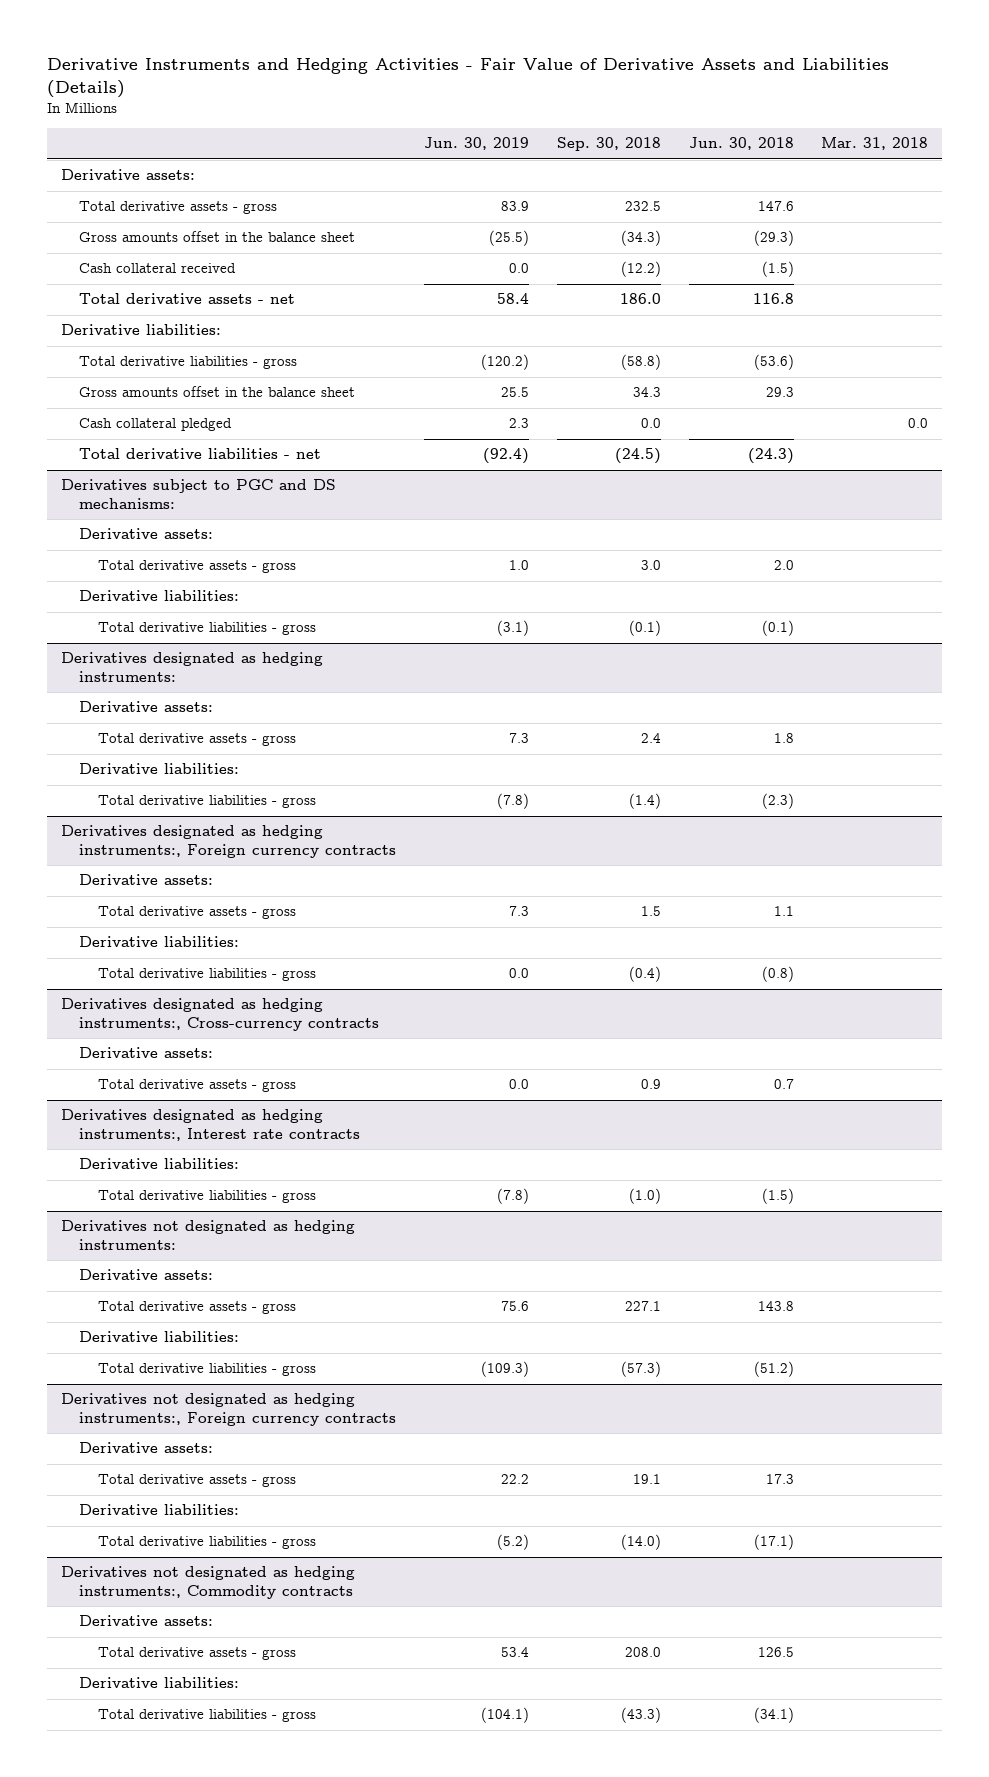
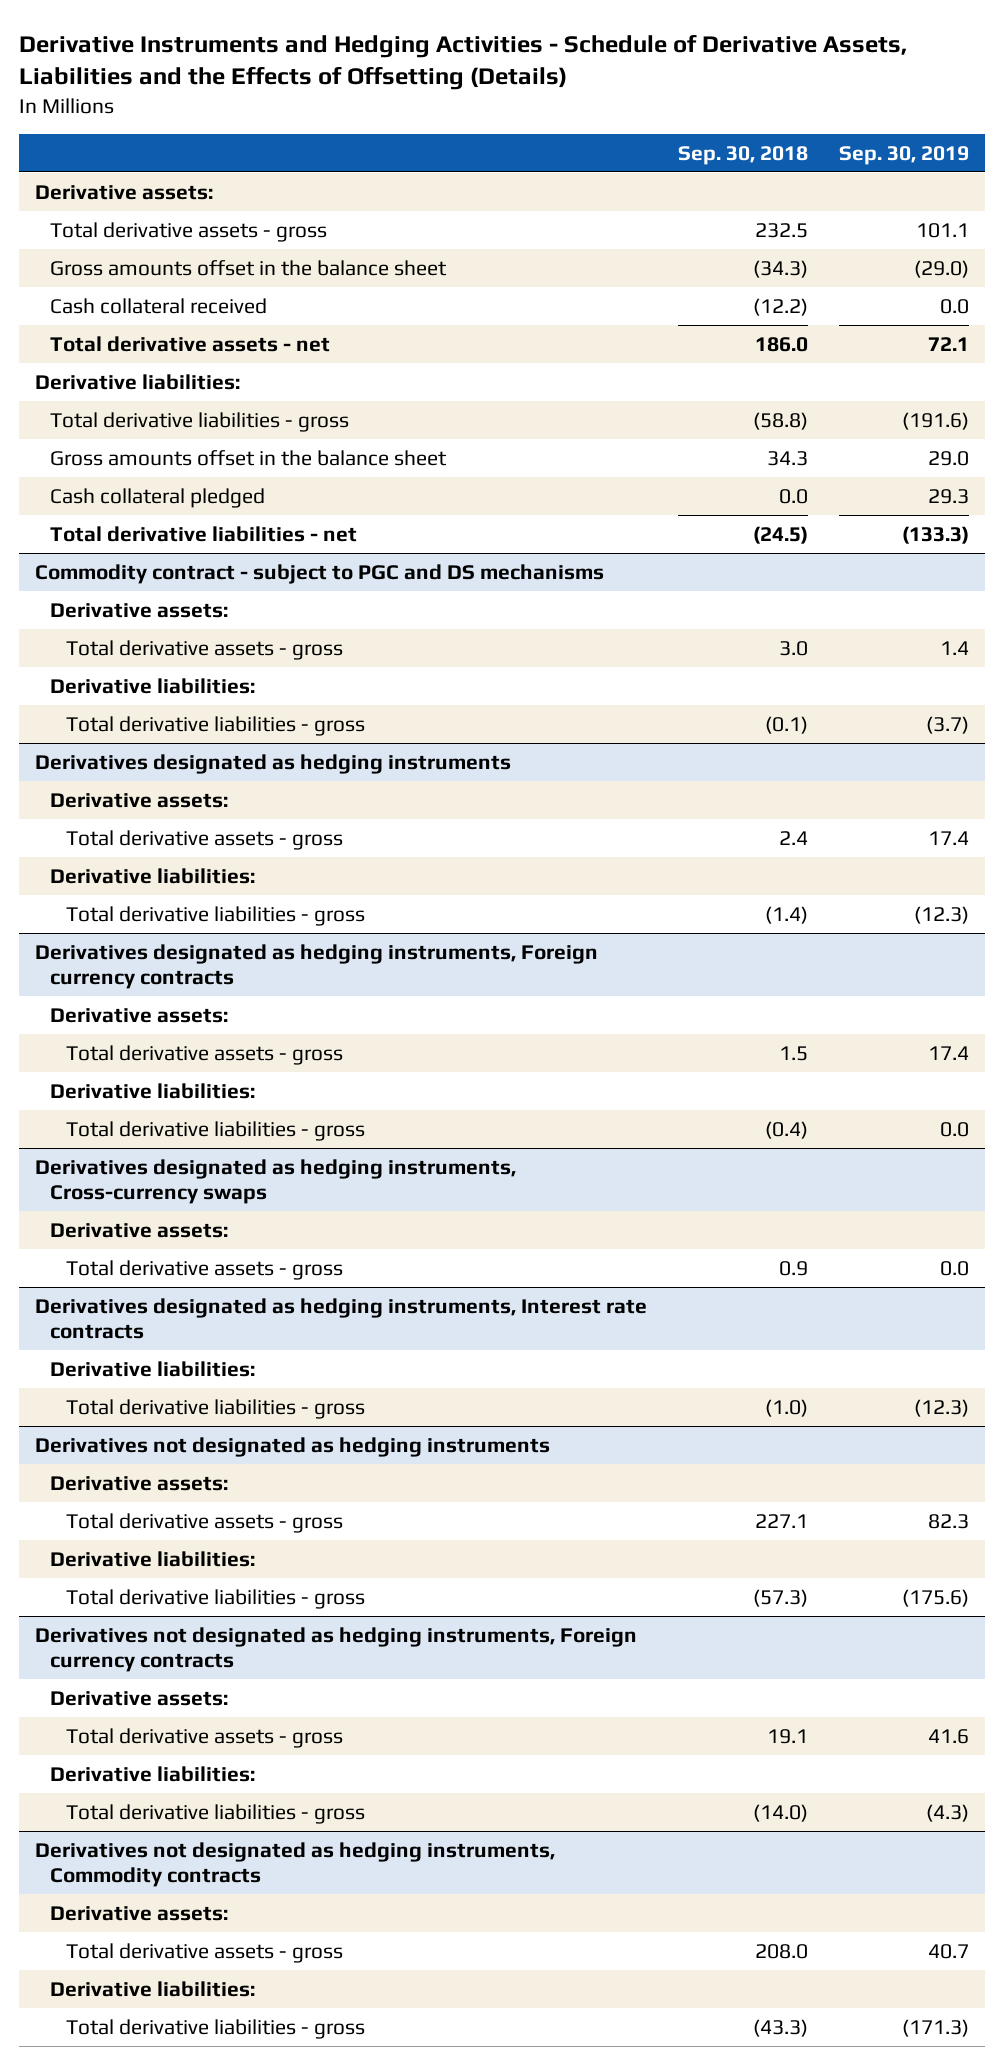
- Derivative Instruments and Hedging Activities - Fair Value of Derivative Assets and Liabilities (Details)
+ Derivative Instruments and Hedging Activities - Schedule of Derivative Assets, Liabilities and the Effects of Offsetting (Details)
- | Jun. 30, 2019 | Sep. 30, 2018 | Jun. 30, 2018 | Mar. 31, 2018
+ | Sep. 30, 2018 | Sep. 30, 2019
- Derivatives subject to PGC and DS mechanisms:
+ Commodity contract - subject to PGC and DS mechanisms
- Derivatives designated as hedging instruments:
+ Derivatives designated as hedging instruments
- Derivatives designated as hedging instruments:, Foreign currency contracts
+ Derivatives designated as hedging instruments, Foreign currency contracts
- Derivatives designated as hedging instruments:, Cross-currency contracts
+ Derivatives designated as hedging instruments, Cross-currency swaps
- Derivatives designated as hedging instruments:, Interest rate contracts
+ Derivatives designated as hedging instruments, Interest rate contracts
- Derivatives not designated as hedging instruments:
+ Derivatives not designated as hedging instruments
- Derivatives not designated as hedging instruments:, Foreign currency contracts
+ Derivatives not designated as hedging instruments, Foreign currency contracts
- Derivatives not designated as hedging instruments:, Commodity contracts
+ Derivatives not designated as hedging instruments, Commodity contracts

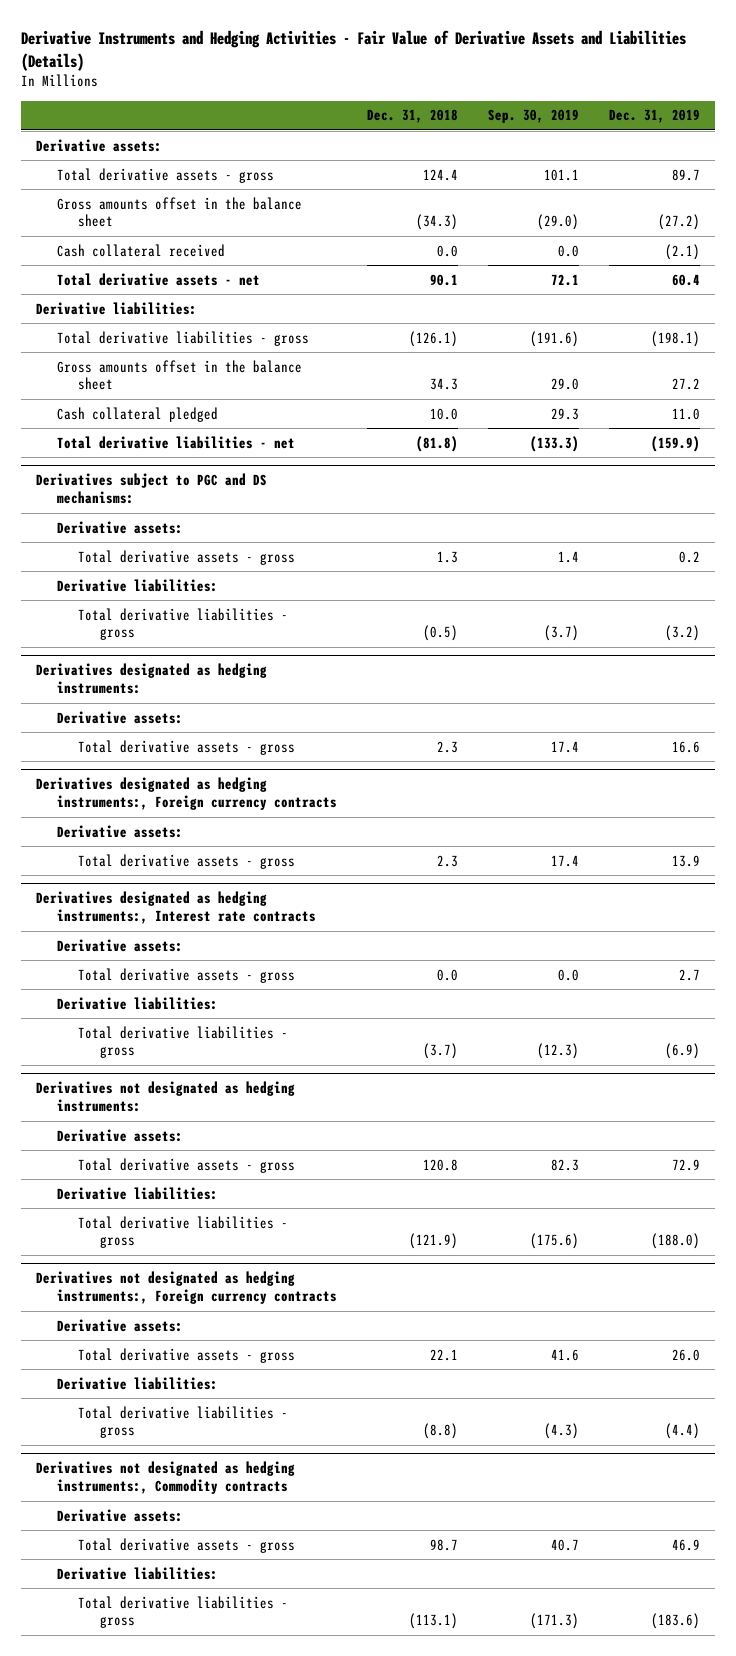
- Derivative Instruments and Hedging Activities - Schedule of Derivative Assets, Liabilities and the Effects of Offsetting (Details)
+ Derivative Instruments and Hedging Activities - Fair Value of Derivative Assets and Liabilities (Details)
- | Sep. 30, 2018 | Sep. 30, 2019
+ | Dec. 31, 2018 | Sep. 30, 2019 | Dec. 31, 2019
- Commodity contract - subject to PGC and DS mechanisms
+ Derivatives subject to PGC and DS mechanisms:
- Derivatives designated as hedging instruments
+ Derivatives designated as hedging instruments:
- Derivative liabilities:
- Total derivative liabilities - gross | (1.4) | (12.3)
- Derivatives designated as hedging instruments, Foreign currency contracts
+ Derivatives designated as hedging instruments:, Foreign currency contracts
- Derivative liabilities:
- Total derivative liabilities - gross | (0.4) | 0.0
- Derivatives designated as hedging instruments, Cross-currency swaps
+ Derivatives designated as hedging instruments:, Interest rate contracts
- Derivatives designated as hedging instruments, Interest rate contracts
- Derivatives not designated as hedging instruments
+ Derivatives not designated as hedging instruments:
- Derivatives not designated as hedging instruments, Foreign currency contracts
+ Derivatives not designated as hedging instruments:, Foreign currency contracts
- Derivatives not designated as hedging instruments, Commodity contracts
+ Derivatives not designated as hedging instruments:, Commodity contracts

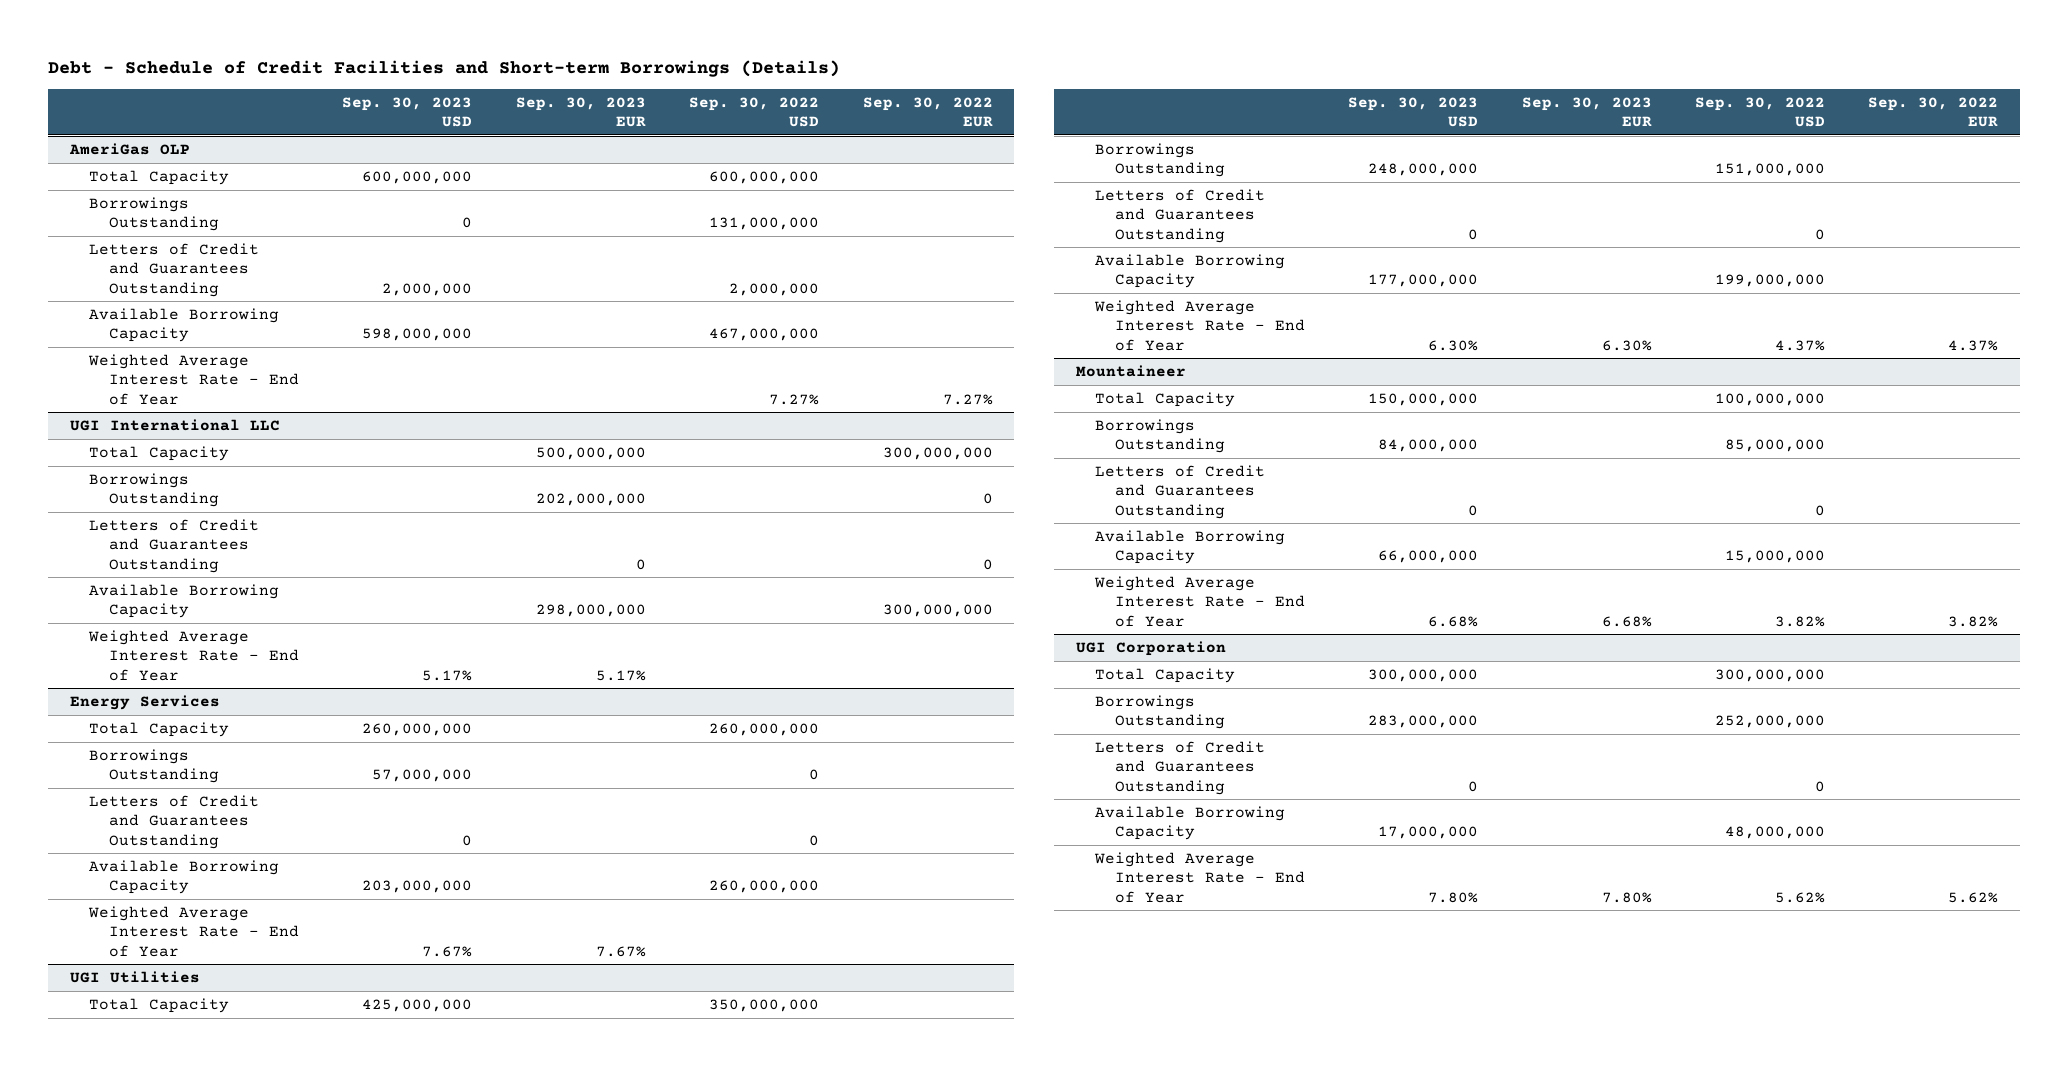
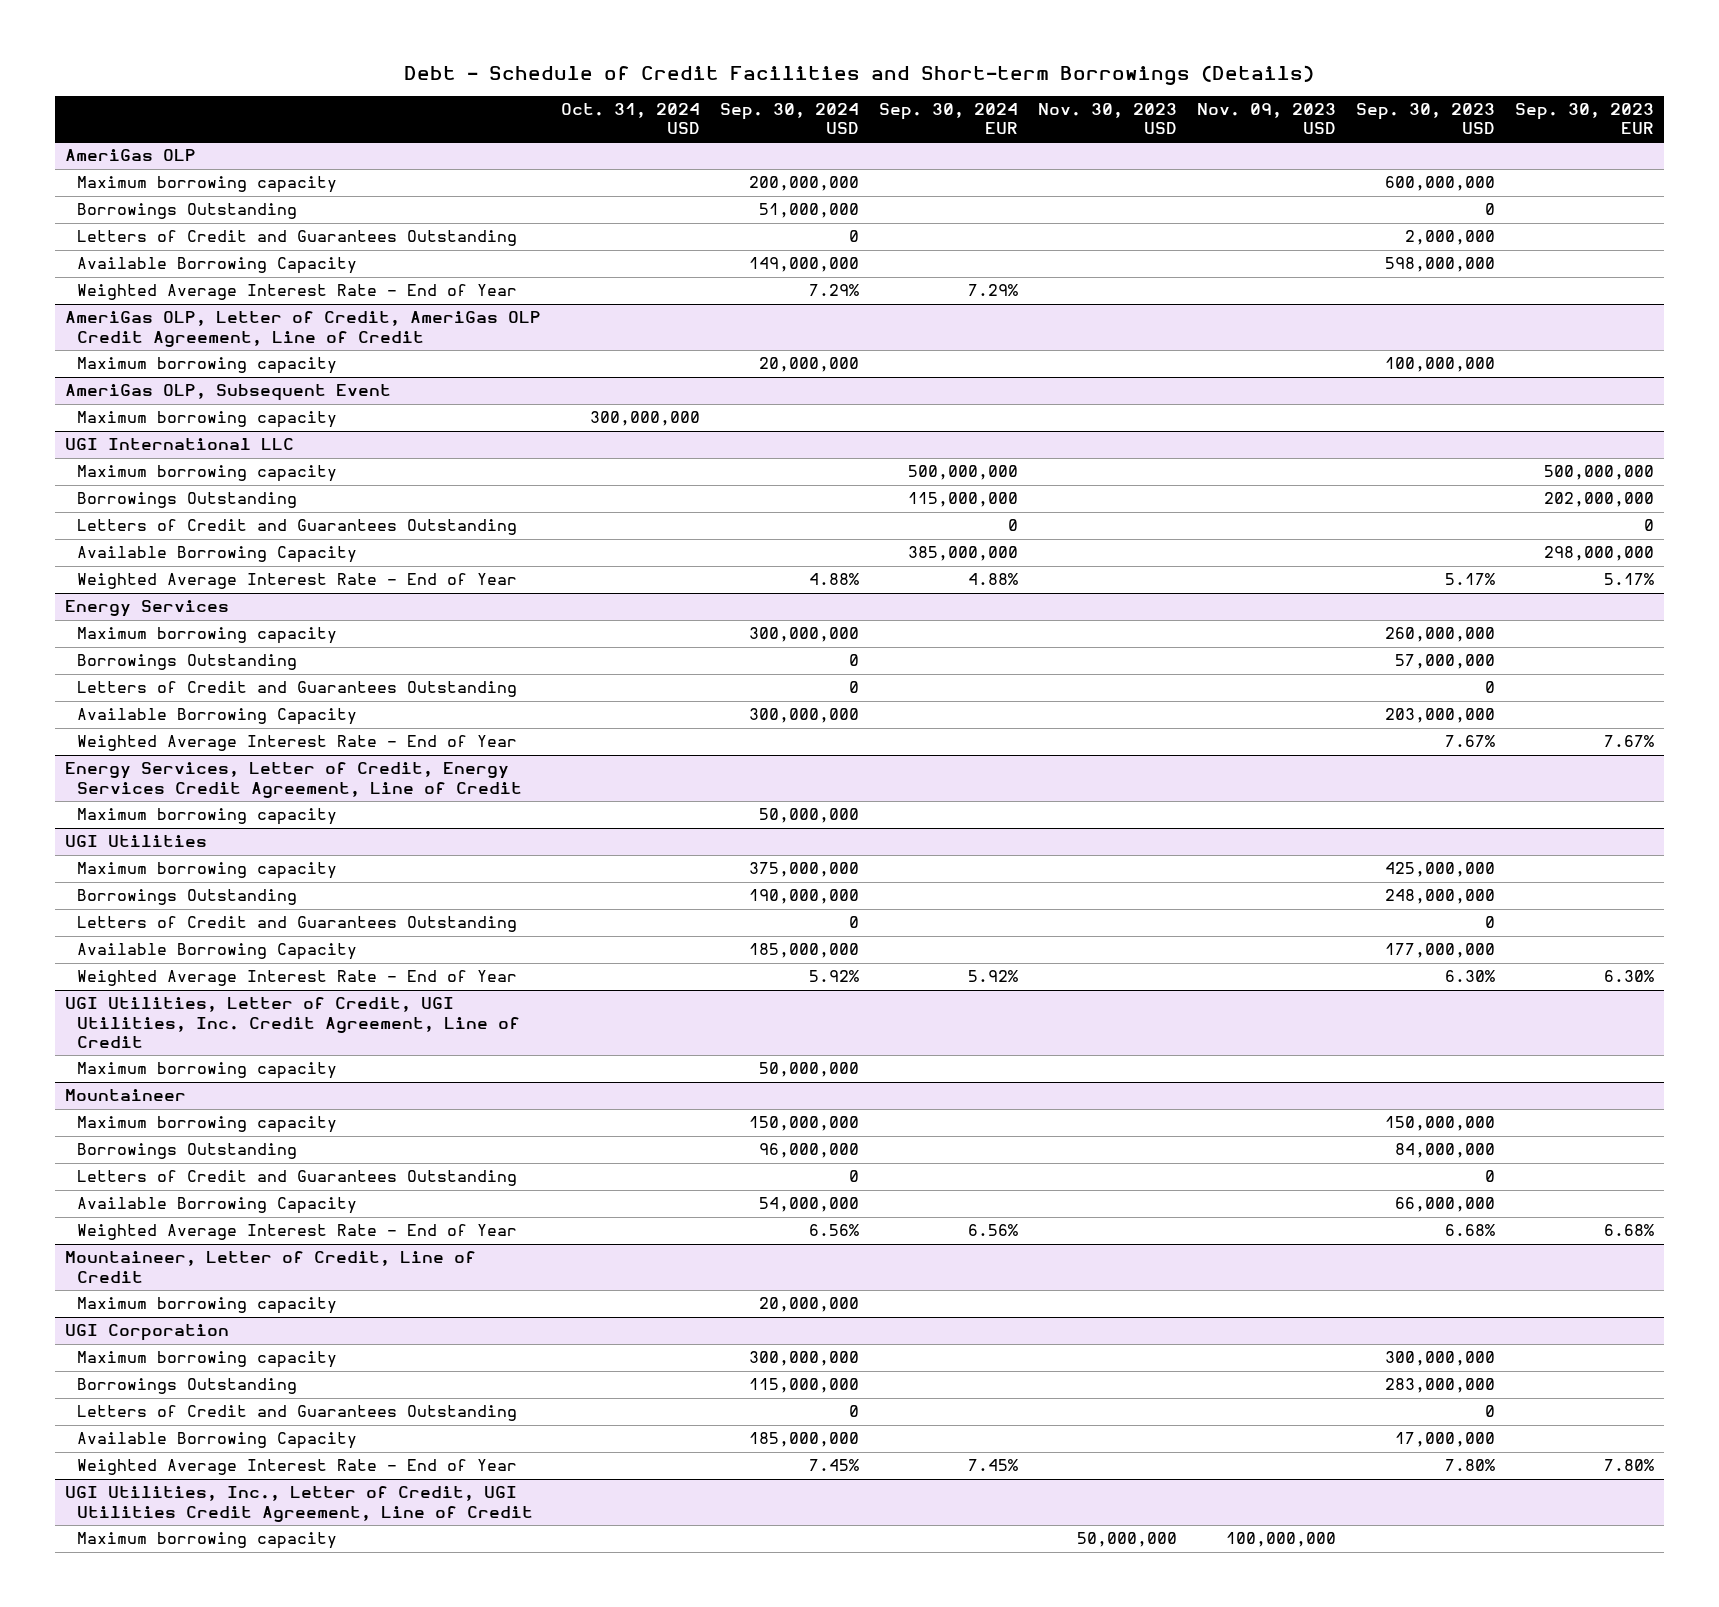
- | Sep. 30, 2023 USD | Sep. 30, 2023 EUR | Sep. 30, 2022 USD | Sep. 30, 2022 EUR
+ | Oct. 31, 2024 USD | Sep. 30, 2024 USD | Sep. 30, 2024 EUR | Nov. 30, 2023 USD | Nov. 09, 2023 USD | Sep. 30, 2023 USD | Sep. 30, 2023 EUR
@ AmeriGas OLP
- Total Capacity | 600,000,000 | | 600,000,000 |
+ Maximum borrowing capacity | | 200,000,000 | | | | 600,000,000 |
+ AmeriGas OLP, Letter of Credit, AmeriGas OLP Credit Agreement, Line of Credit
+ Maximum borrowing capacity | | 20,000,000 | | | | 100,000,000 |
+ AmeriGas OLP, Subsequent Event
+ Maximum borrowing capacity | 300,000,000 | | | | | |
@ UGI International LLC
- Total Capacity | | 500,000,000 | | 300,000,000
+ Maximum borrowing capacity | | | 500,000,000 | | | | 500,000,000
@ Energy Services
- Total Capacity | 260,000,000 | | 260,000,000 |
+ Maximum borrowing capacity | | 300,000,000 | | | | 260,000,000 |
+ Energy Services, Letter of Credit, Energy Services Credit Agreement, Line of Credit
+ Maximum borrowing capacity | | 50,000,000 | | | | |
@ UGI Utilities
- Total Capacity | 425,000,000 | | 350,000,000 |
+ Maximum borrowing capacity | | 375,000,000 | | | | 425,000,000 |
+ UGI Utilities, Letter of Credit, UGI Utilities, Inc. Credit Agreement, Line of Credit
+ Maximum borrowing capacity | | 50,000,000 | | | | |
@ Mountaineer
- Total Capacity | 150,000,000 | | 100,000,000 |
+ Maximum borrowing capacity | | 150,000,000 | | | | 150,000,000 |
+ Mountaineer, Letter of Credit, Line of Credit
+ Maximum borrowing capacity | | 20,000,000 | | | | |
@ UGI Corporation
- Total Capacity | 300,000,000 | | 300,000,000 |
+ Maximum borrowing capacity | | 300,000,000 | | | | 300,000,000 |
+ UGI Utilities, Inc., Letter of Credit, UGI Utilities Credit Agreement, Line of Credit
+ Maximum borrowing capacity | | | | 50,000,000 | 100,000,000 | |

